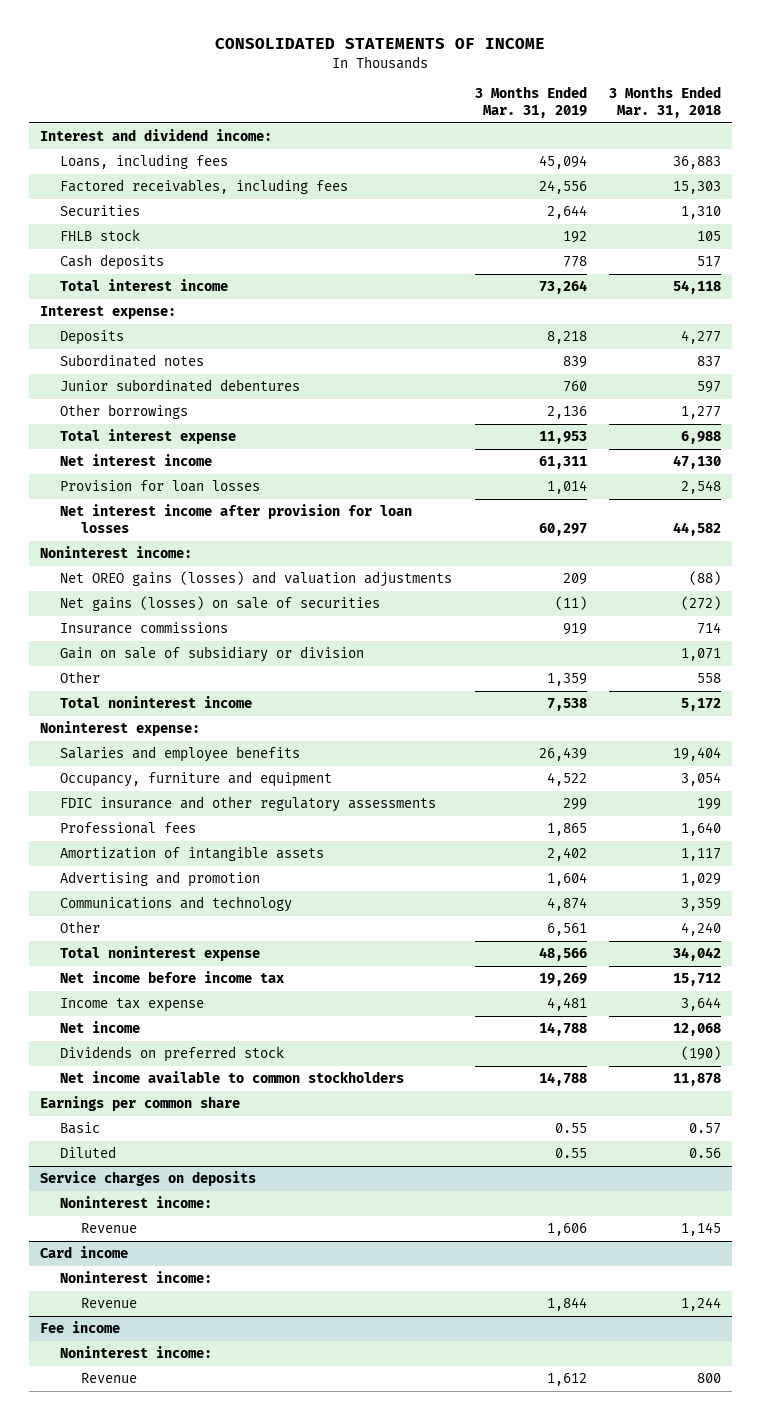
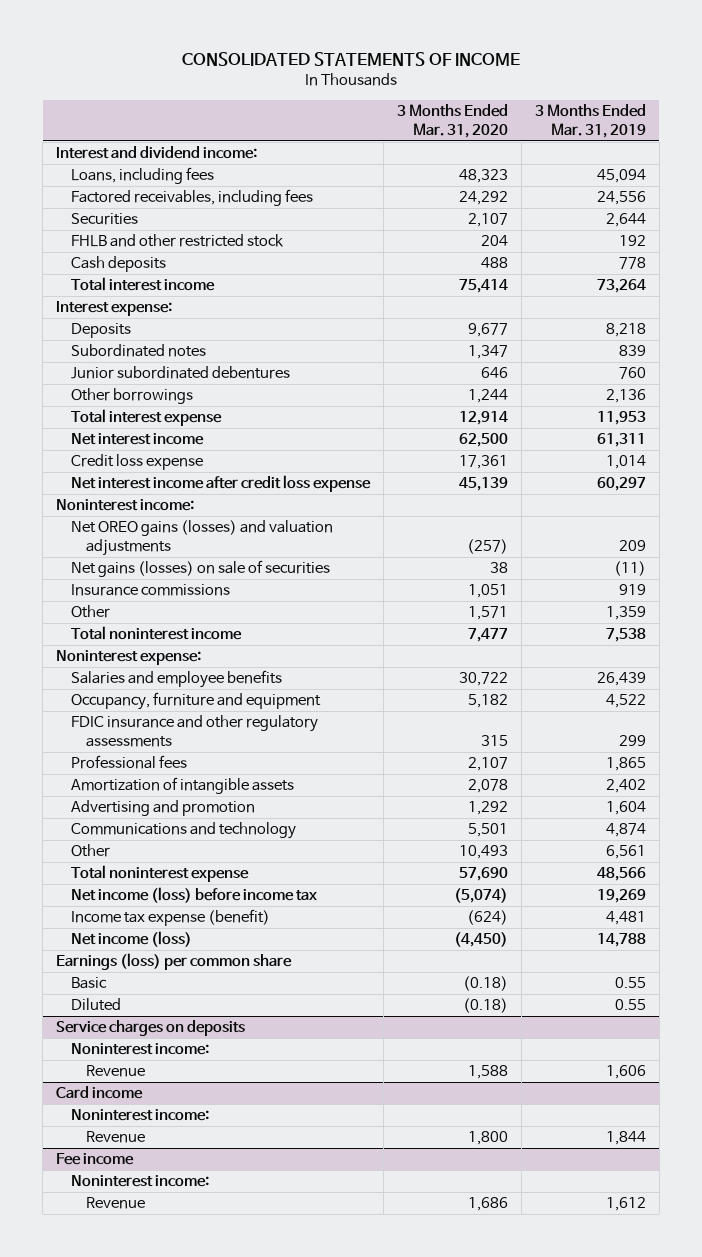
- | 3 Months Ended Mar. 31, 2019 | 3 Months Ended Mar. 31, 2018
+ | 3 Months Ended Mar. 31, 2020 | 3 Months Ended Mar. 31, 2019
- FHLB stock | 192 | 105
+ FHLB and other restricted stock | 204 | 192
- Provision for loan losses | 1,014 | 2,548
- Net interest income after provision for loan losses | 60,297 | 44,582
+ Credit loss expense | 17,361 | 1,014
+ Net interest income after credit loss expense | 45,139 | 60,297
- Gain on sale of subsidiary or division | | 1,071
- Net income before income tax | 19,269 | 15,712
- Income tax expense | 4,481 | 3,644
- Net income | 14,788 | 12,068
- Dividends on preferred stock | | (190)
- Net income available to common stockholders | 14,788 | 11,878
- Earnings per common share
+ Net income (loss) before income tax | (5,074) | 19,269
+ Income tax expense (benefit) | (624) | 4,481
+ Net income (loss) | (4,450) | 14,788
+ Earnings (loss) per common share

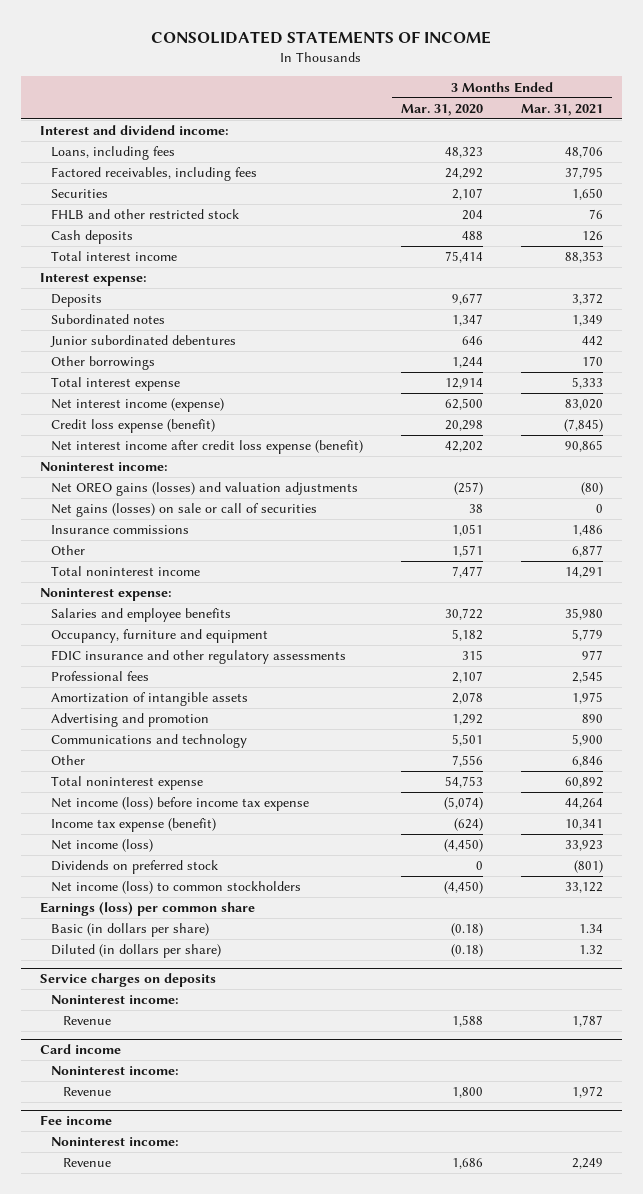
- | 3 Months Ended Mar. 31, 2020 | 3 Months Ended Mar. 31, 2019
+ | 3 Months Ended Mar. 31, 2020 | 3 Months Ended Mar. 31, 2021
- Net interest income | 62,500 | 61,311
- Credit loss expense | 17,361 | 1,014
- Net interest income after credit loss expense | 45,139 | 60,297
+ Net interest income (expense) | 62,500 | 83,020
+ Credit loss expense (benefit) | 20,298 | (7,845)
+ Net interest income after credit loss expense (benefit) | 42,202 | 90,865
- Net gains (losses) on sale of securities | 38 | (11)
+ Net gains (losses) on sale or call of securities | 38 | 0
- Other | 10,493 | 6,561
- Total noninterest expense | 57,690 | 48,566
- Net income (loss) before income tax | (5,074) | 19,269
+ Other | 7,556 | 6,846
+ Total noninterest expense | 54,753 | 60,892
+ Net income (loss) before income tax expense | (5,074) | 44,264
+ Dividends on preferred stock | 0 | (801)
+ Net income (loss) to common stockholders | (4,450) | 33,122
- Basic | (0.18) | 0.55
- Diluted | (0.18) | 0.55
+ Basic (in dollars per share) | (0.18) | 1.34
+ Diluted (in dollars per share) | (0.18) | 1.32

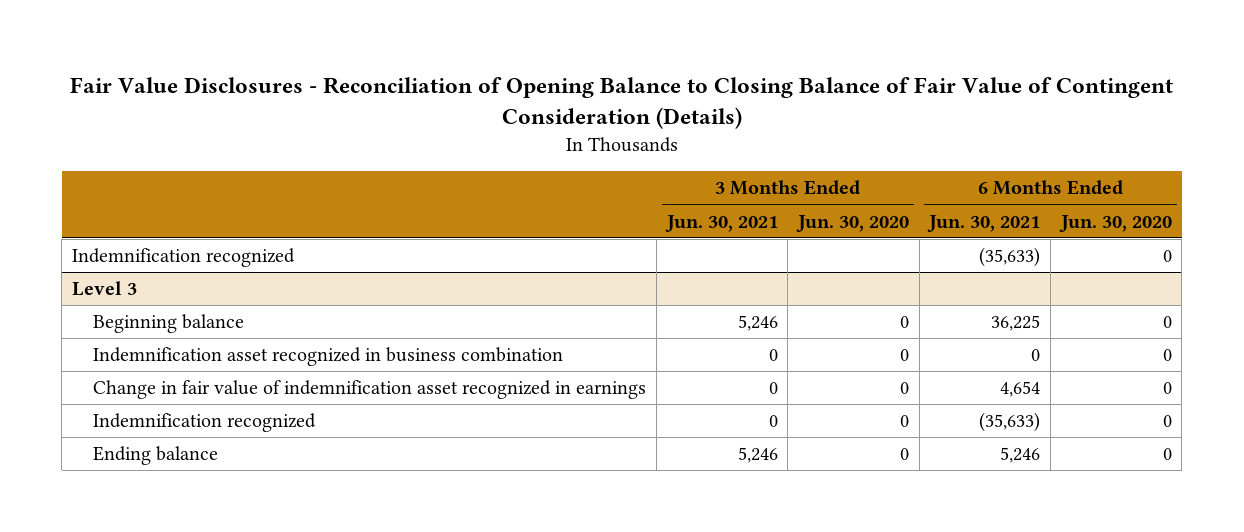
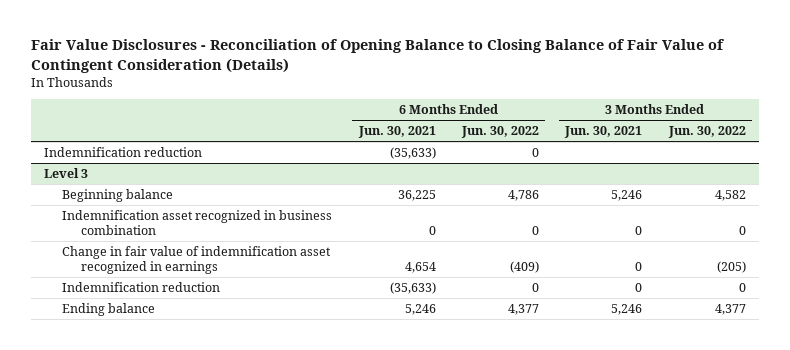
- | 3 Months Ended Jun. 30, 2021 | 3 Months Ended Jun. 30, 2020 | 6 Months Ended Jun. 30, 2021 | 6 Months Ended Jun. 30, 2020
+ | 6 Months Ended Jun. 30, 2021 | 6 Months Ended Jun. 30, 2022 | 3 Months Ended Jun. 30, 2021 | 3 Months Ended Jun. 30, 2022
- Indemnification recognized | | | (35,633) | 0
+ Indemnification reduction | (35,633) | 0 | |
@ Level 3
- Indemnification recognized | 0 | 0 | (35,633) | 0
+ Indemnification reduction | (35,633) | 0 | 0 | 0

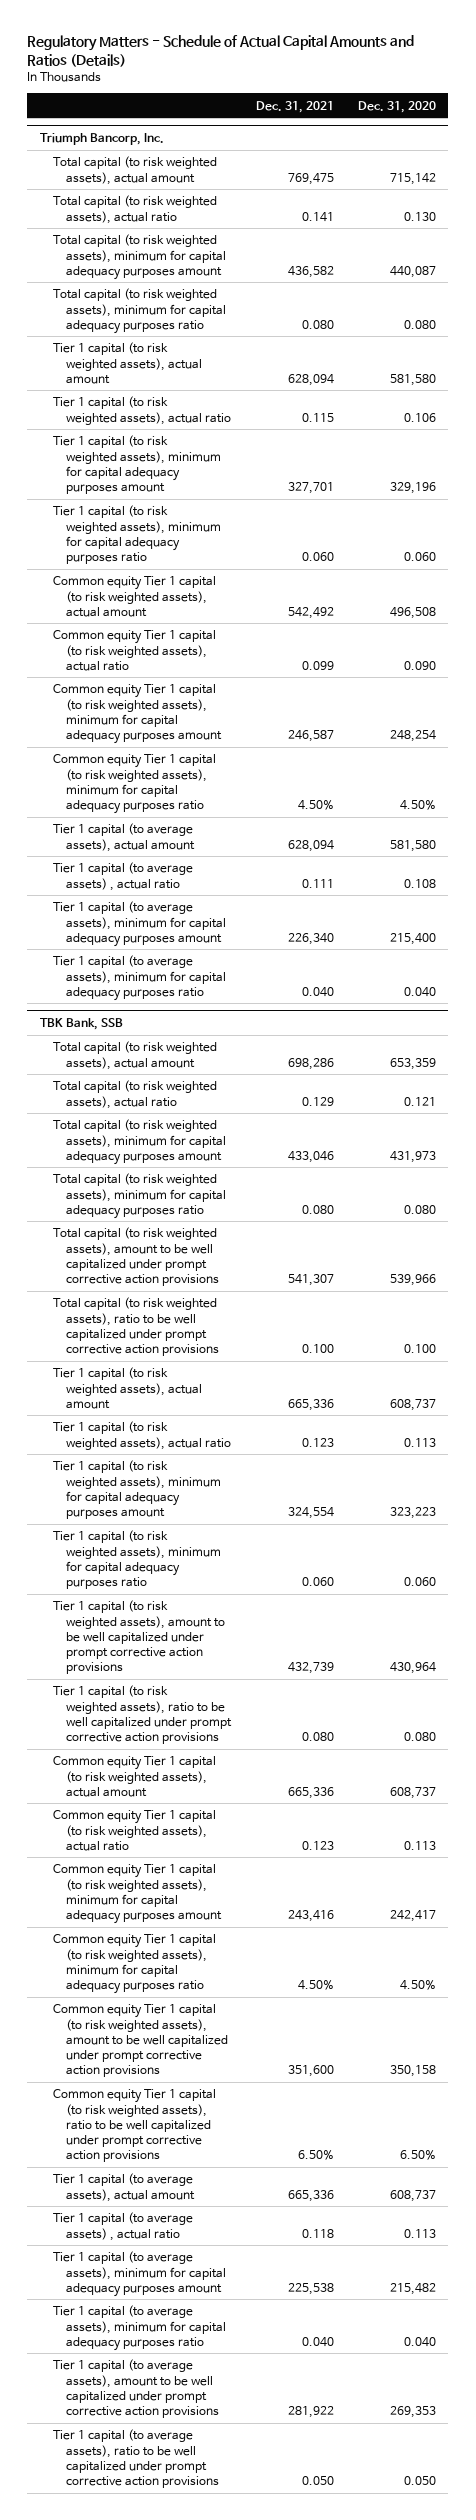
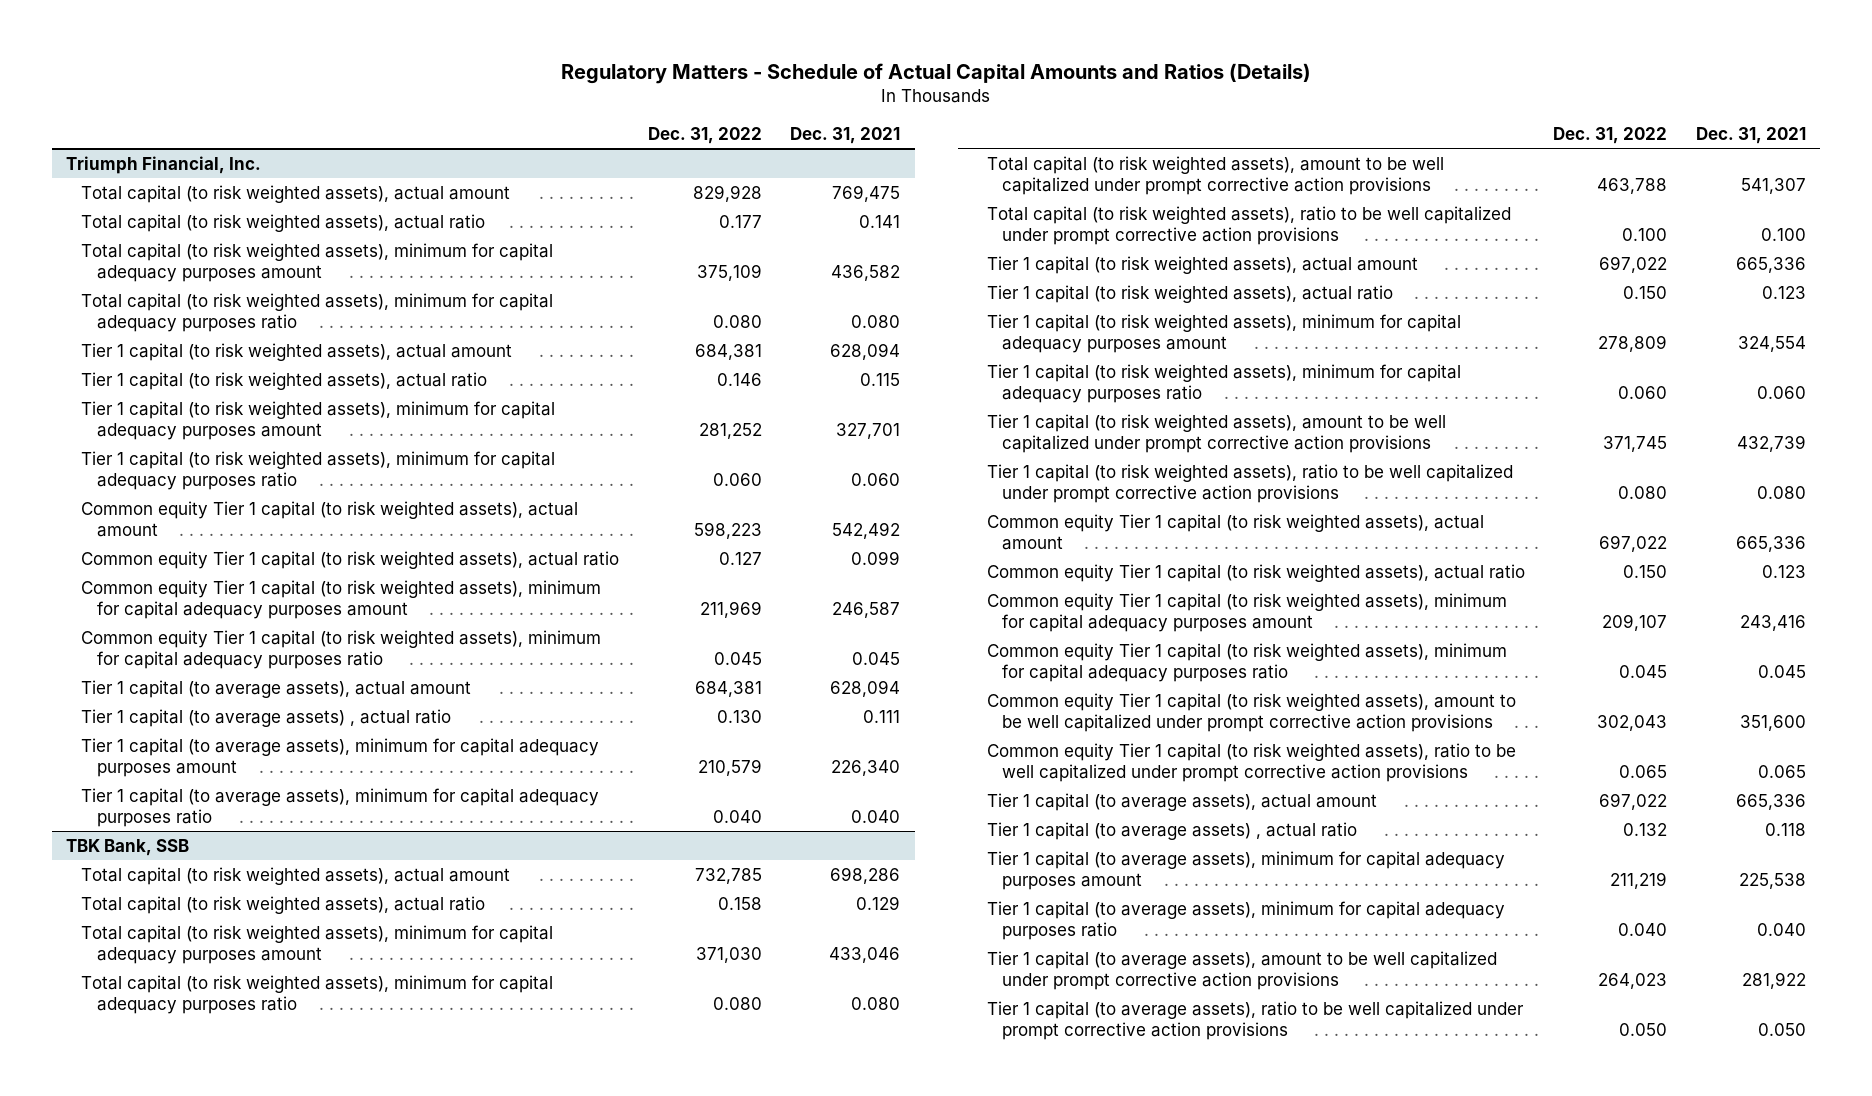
- | Dec. 31, 2021 | Dec. 31, 2020
+ | Dec. 31, 2022 | Dec. 31, 2021
- Triumph Bancorp, Inc.
+ Triumph Financial, Inc.
- Common equity Tier 1 capital (to risk weighted assets), minimum for capital adequacy purposes ratio | 4.50% | 4.50%
+ Common equity Tier 1 capital (to risk weighted assets), minimum for capital adequacy purposes ratio | 0.045 | 0.045
@ TBK Bank, SSB
- Common equity Tier 1 capital (to risk weighted assets), minimum for capital adequacy purposes ratio | 4.50% | 4.50%
+ Common equity Tier 1 capital (to risk weighted assets), minimum for capital adequacy purposes ratio | 0.045 | 0.045
- Common equity Tier 1 capital (to risk weighted assets), ratio to be well capitalized under prompt corrective action provisions | 6.50% | 6.50%
+ Common equity Tier 1 capital (to risk weighted assets), ratio to be well capitalized under prompt corrective action provisions | 0.065 | 0.065

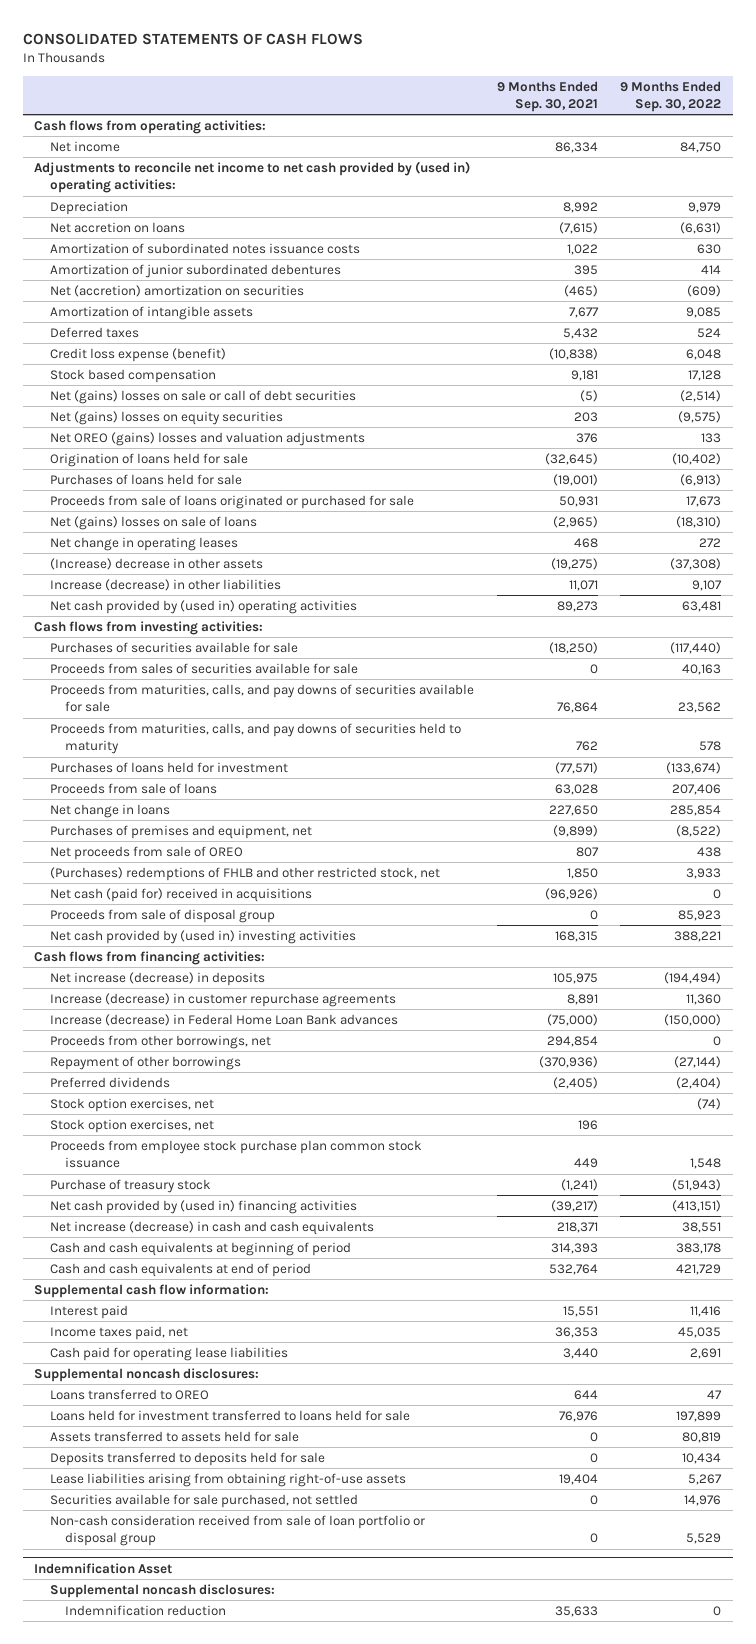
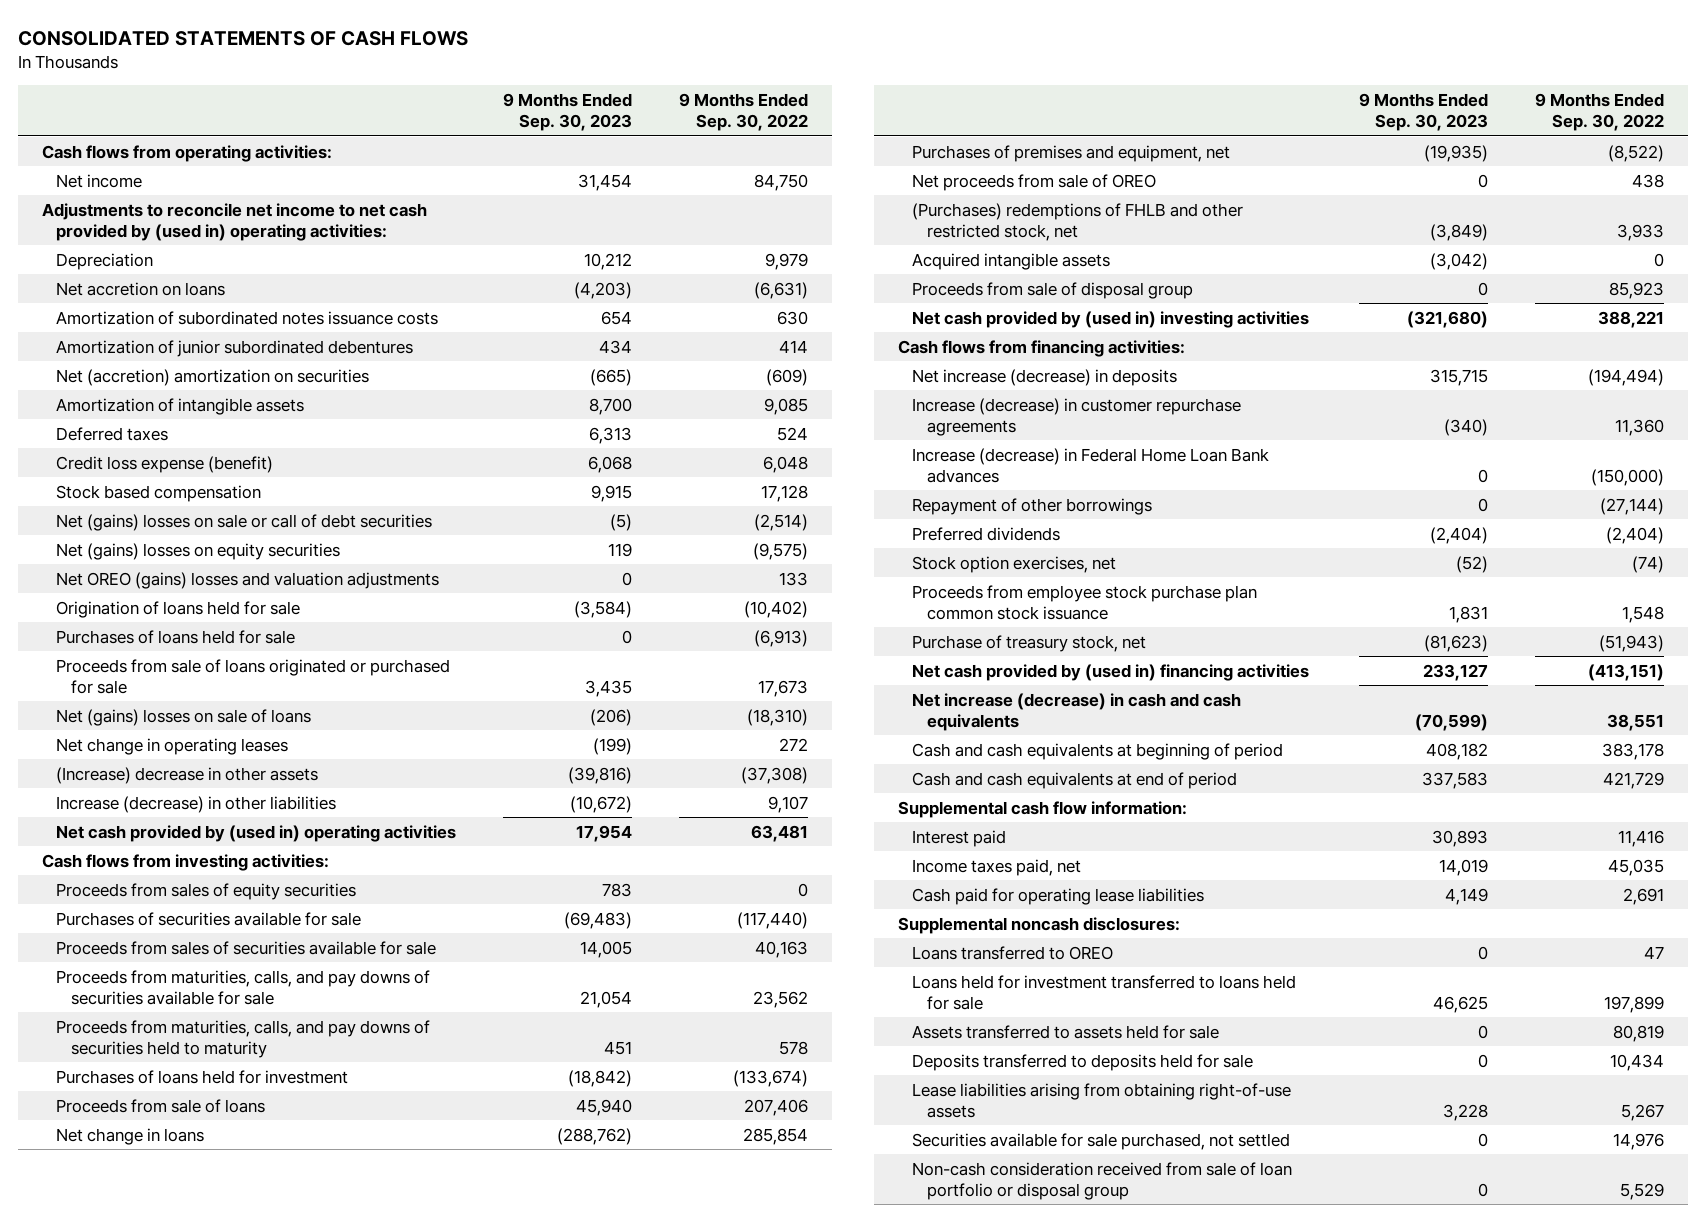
- | 9 Months Ended Sep. 30, 2021 | 9 Months Ended Sep. 30, 2022
+ | 9 Months Ended Sep. 30, 2023 | 9 Months Ended Sep. 30, 2022
+ Proceeds from sales of equity securities | 783 | 0
- Net cash (paid for) received in acquisitions | (96,926) | 0
+ Acquired intangible assets | (3,042) | 0
- Proceeds from other borrowings, net | 294,854 | 0
- Stock option exercises, net | 196 |
- Purchase of treasury stock | (1,241) | (51,943)
+ Purchase of treasury stock, net | (81,623) | (51,943)
- Indemnification Asset
- Supplemental noncash disclosures:
- Indemnification reduction | 35,633 | 0

